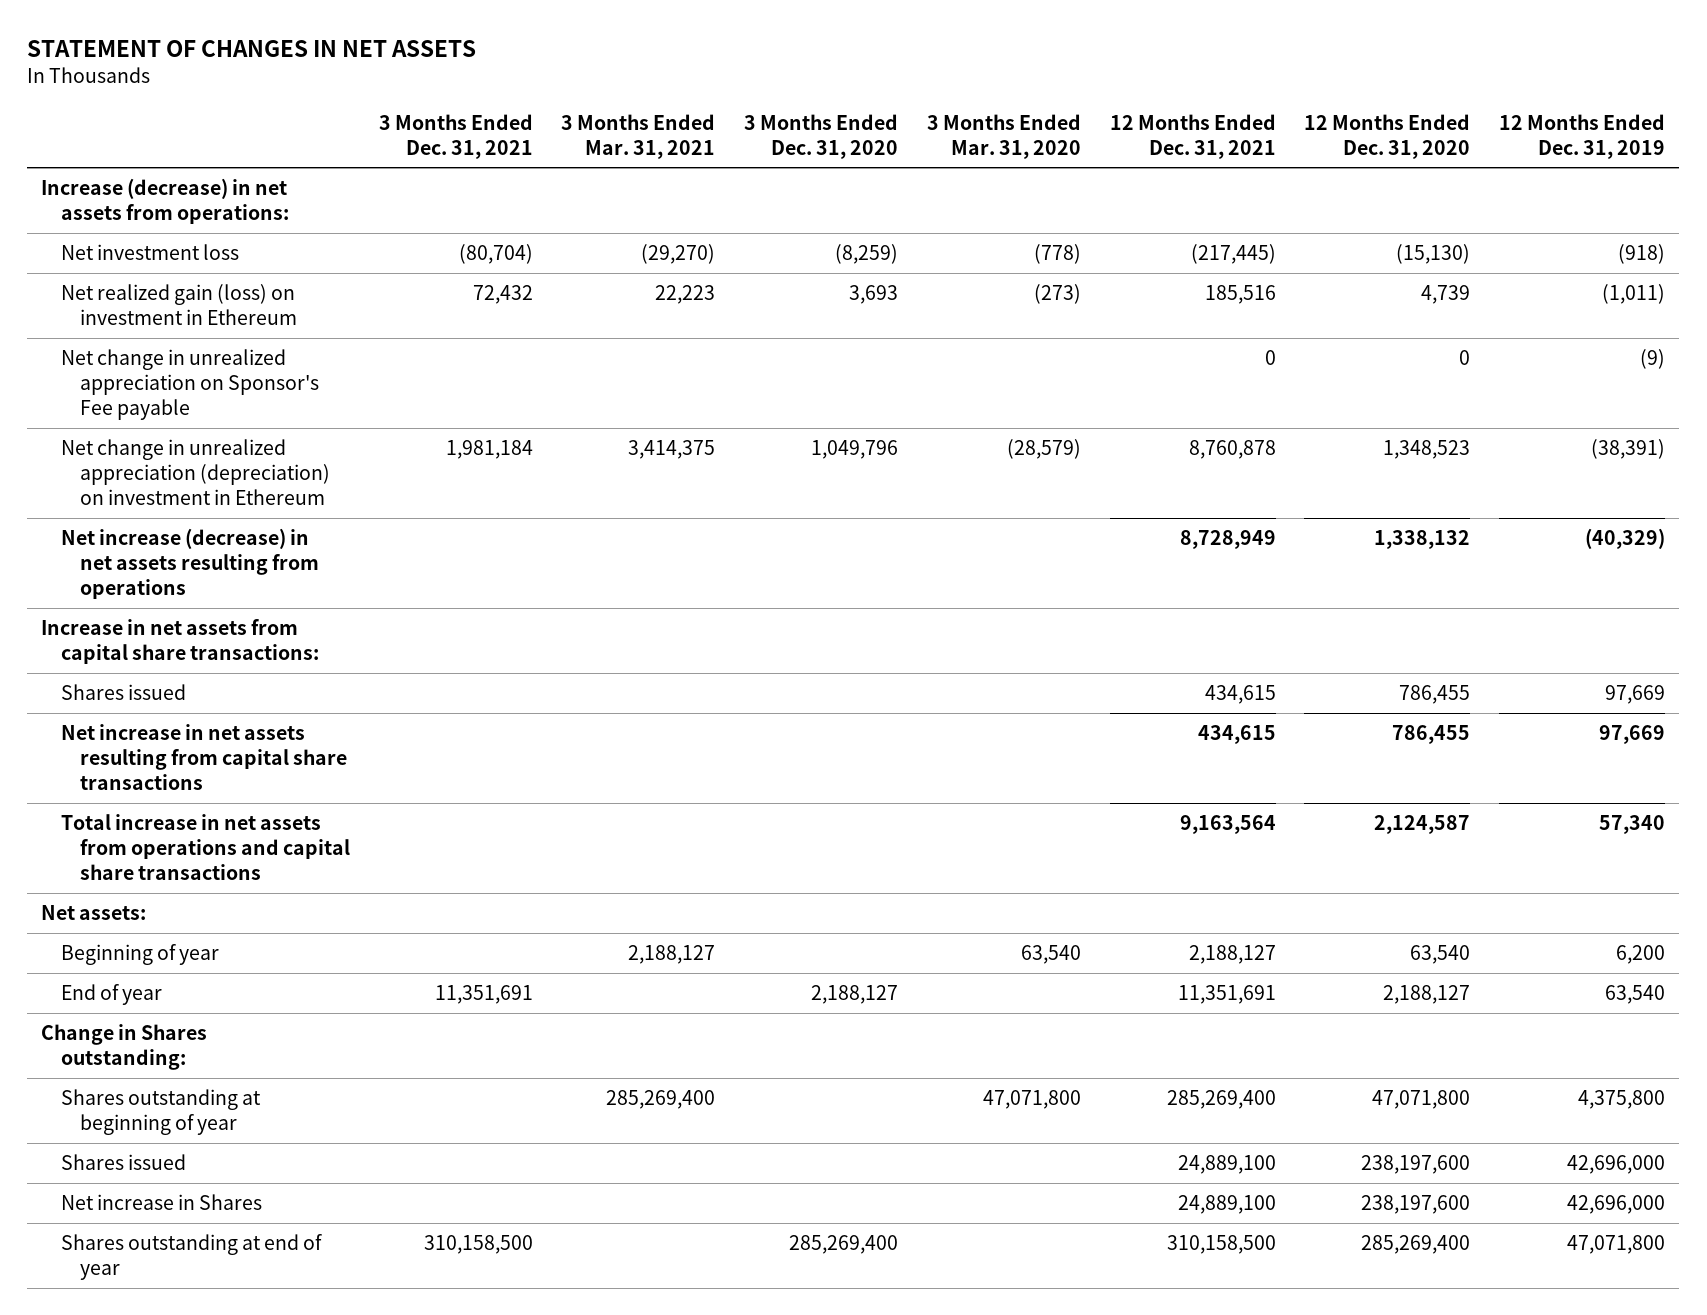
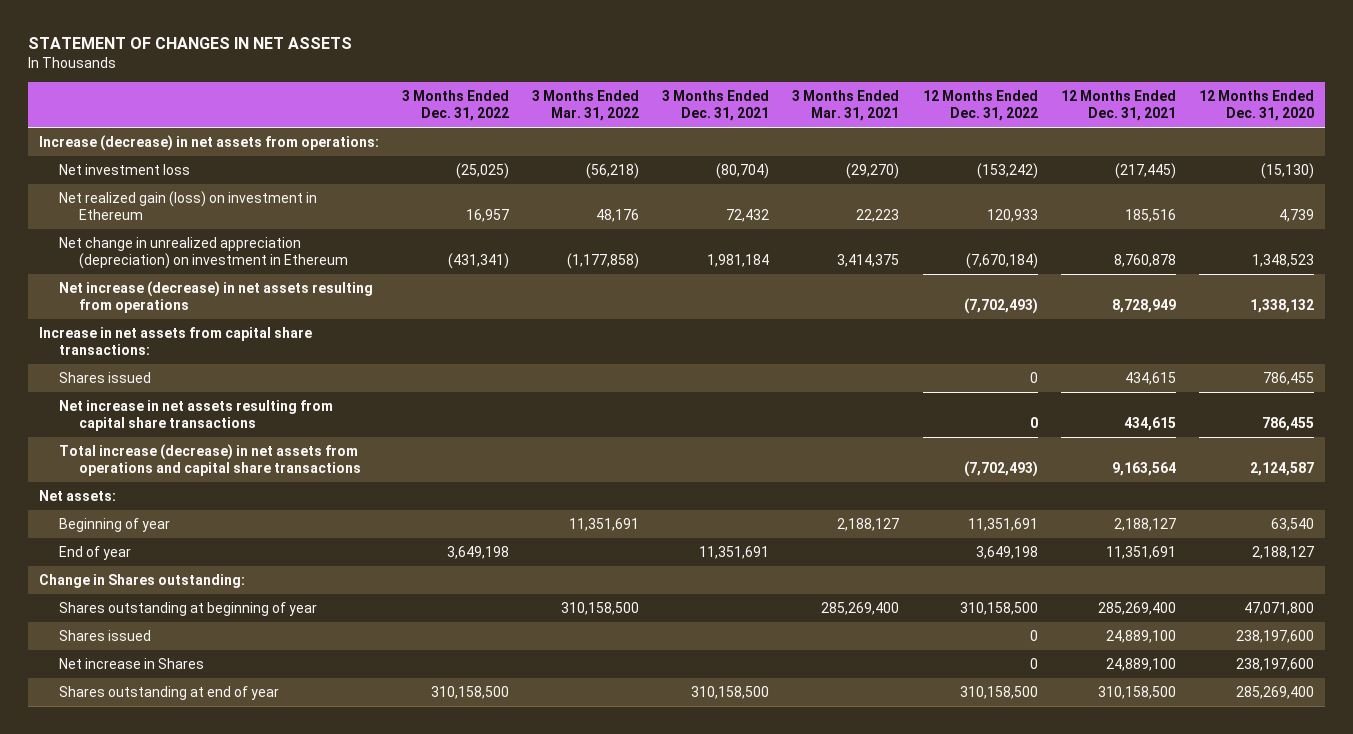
- | 3 Months Ended Dec. 31, 2021 | 3 Months Ended Mar. 31, 2021 | 3 Months Ended Dec. 31, 2020 | 3 Months Ended Mar. 31, 2020 | 12 Months Ended Dec. 31, 2021 | 12 Months Ended Dec. 31, 2020 | 12 Months Ended Dec. 31, 2019
+ | 3 Months Ended Dec. 31, 2022 | 3 Months Ended Mar. 31, 2022 | 3 Months Ended Dec. 31, 2021 | 3 Months Ended Mar. 31, 2021 | 12 Months Ended Dec. 31, 2022 | 12 Months Ended Dec. 31, 2021 | 12 Months Ended Dec. 31, 2020
- Net change in unrealized appreciation on Sponsor's Fee payable | | | | | 0 | 0 | (9)
- Total increase in net assets from operations and capital share transactions | | | | | 9,163,564 | 2,124,587 | 57,340
+ Total increase (decrease) in net assets from operations and capital share transactions | | | | | (7,702,493) | 9,163,564 | 2,124,587

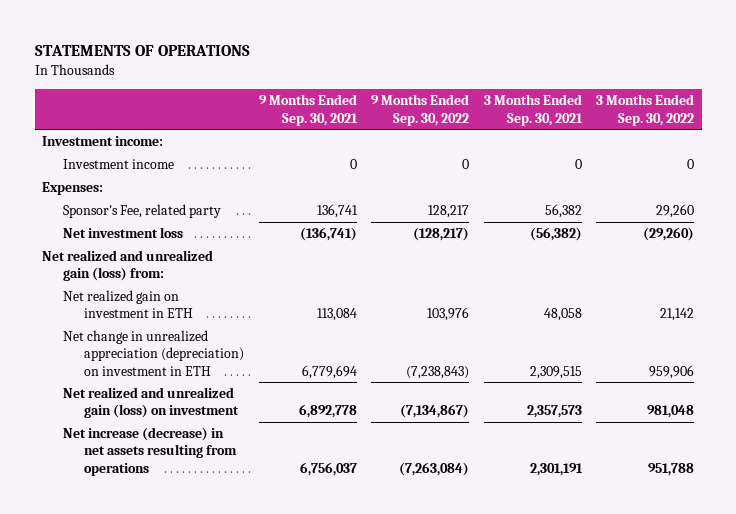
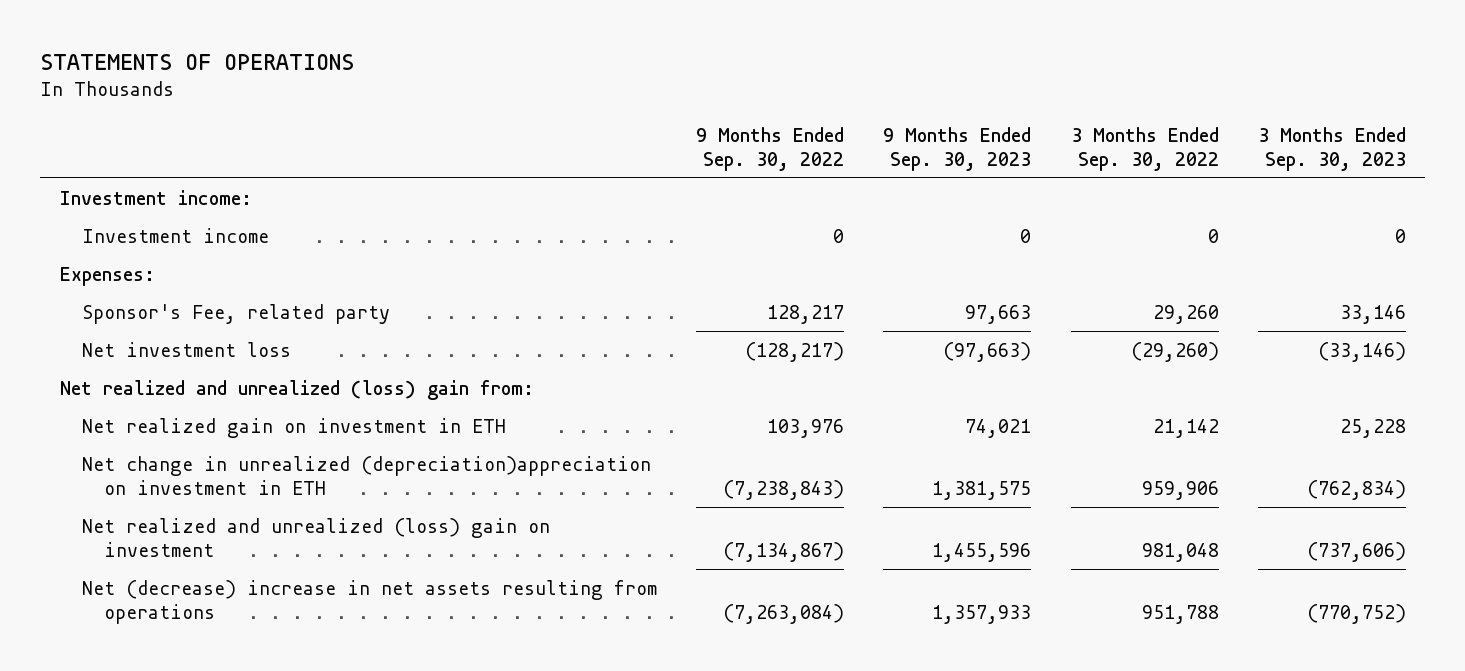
- | 9 Months Ended Sep. 30, 2021 | 9 Months Ended Sep. 30, 2022 | 3 Months Ended Sep. 30, 2021 | 3 Months Ended Sep. 30, 2022
+ | 9 Months Ended Sep. 30, 2022 | 9 Months Ended Sep. 30, 2023 | 3 Months Ended Sep. 30, 2022 | 3 Months Ended Sep. 30, 2023
- Net realized and unrealized gain (loss) from:
+ Net realized and unrealized (loss) gain from:
- Net change in unrealized appreciation (depreciation) on investment in ETH | 6,779,694 | (7,238,843) | 2,309,515 | 959,906
- Net realized and unrealized gain (loss) on investment | 6,892,778 | (7,134,867) | 2,357,573 | 981,048
- Net increase (decrease) in net assets resulting from operations | 6,756,037 | (7,263,084) | 2,301,191 | 951,788
+ Net change in unrealized (depreciation)appreciation on investment in ETH | (7,238,843) | 1,381,575 | 959,906 | (762,834)
+ Net realized and unrealized (loss) gain on investment | (7,134,867) | 1,455,596 | 981,048 | (737,606)
+ Net (decrease) increase in net assets resulting from operations | (7,263,084) | 1,357,933 | 951,788 | (770,752)

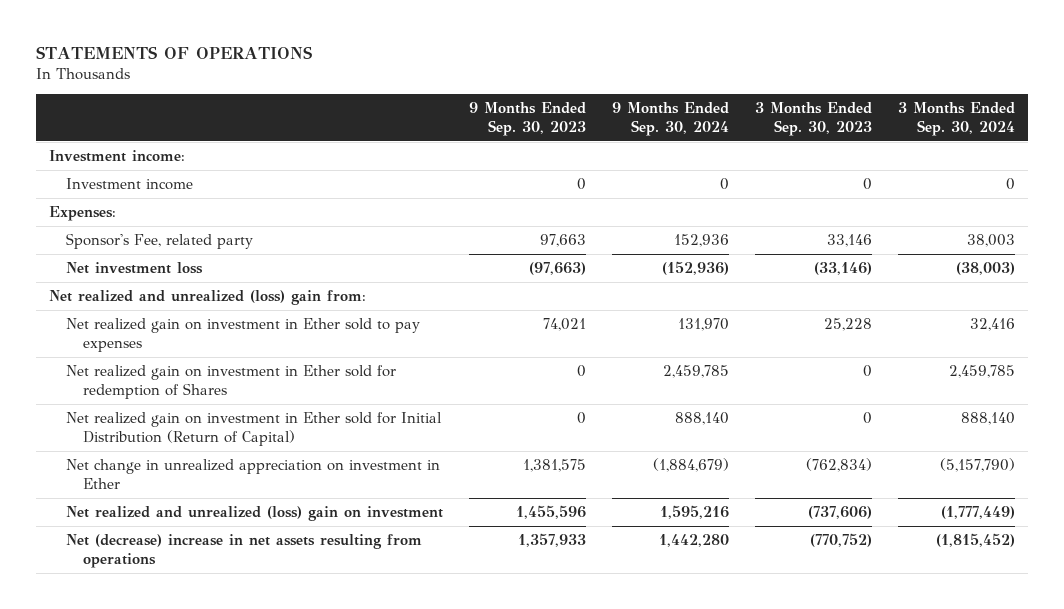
- | 9 Months Ended Sep. 30, 2022 | 9 Months Ended Sep. 30, 2023 | 3 Months Ended Sep. 30, 2022 | 3 Months Ended Sep. 30, 2023
+ | 9 Months Ended Sep. 30, 2023 | 9 Months Ended Sep. 30, 2024 | 3 Months Ended Sep. 30, 2023 | 3 Months Ended Sep. 30, 2024
- Net realized gain on investment in ETH | 103,976 | 74,021 | 21,142 | 25,228
- Net change in unrealized (depreciation)appreciation on investment in ETH | (7,238,843) | 1,381,575 | 959,906 | (762,834)
+ Net realized gain on investment in Ether sold to pay expenses | 74,021 | 131,970 | 25,228 | 32,416
+ Net realized gain on investment in Ether sold for redemption of Shares | 0 | 2,459,785 | 0 | 2,459,785
+ Net realized gain on investment in Ether sold for Initial Distribution (Return of Capital) | 0 | 888,140 | 0 | 888,140
+ Net change in unrealized appreciation on investment in Ether | 1,381,575 | (1,884,679) | (762,834) | (5,157,790)

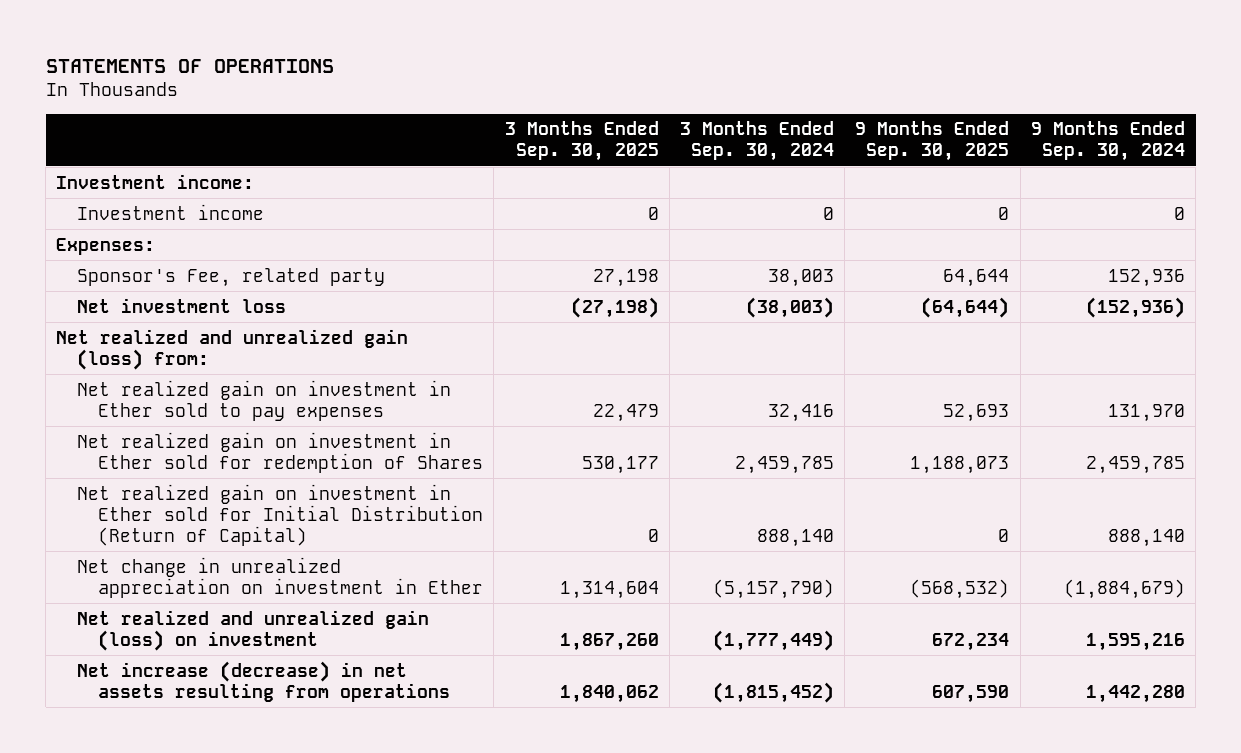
- | 9 Months Ended Sep. 30, 2023 | 9 Months Ended Sep. 30, 2024 | 3 Months Ended Sep. 30, 2023 | 3 Months Ended Sep. 30, 2024
+ | 3 Months Ended Sep. 30, 2025 | 3 Months Ended Sep. 30, 2024 | 9 Months Ended Sep. 30, 2025 | 9 Months Ended Sep. 30, 2024
- Net realized and unrealized (loss) gain from:
+ Net realized and unrealized gain (loss) from:
- Net realized and unrealized (loss) gain on investment | 1,455,596 | 1,595,216 | (737,606) | (1,777,449)
- Net (decrease) increase in net assets resulting from operations | 1,357,933 | 1,442,280 | (770,752) | (1,815,452)
+ Net realized and unrealized gain (loss) on investment | 1,867,260 | (1,777,449) | 672,234 | 1,595,216
+ Net increase (decrease) in net assets resulting from operations | 1,840,062 | (1,815,452) | 607,590 | 1,442,280

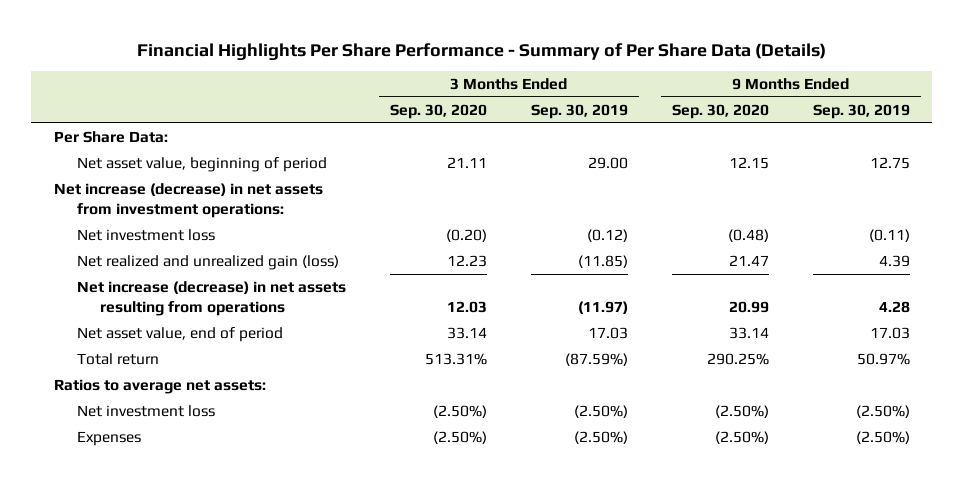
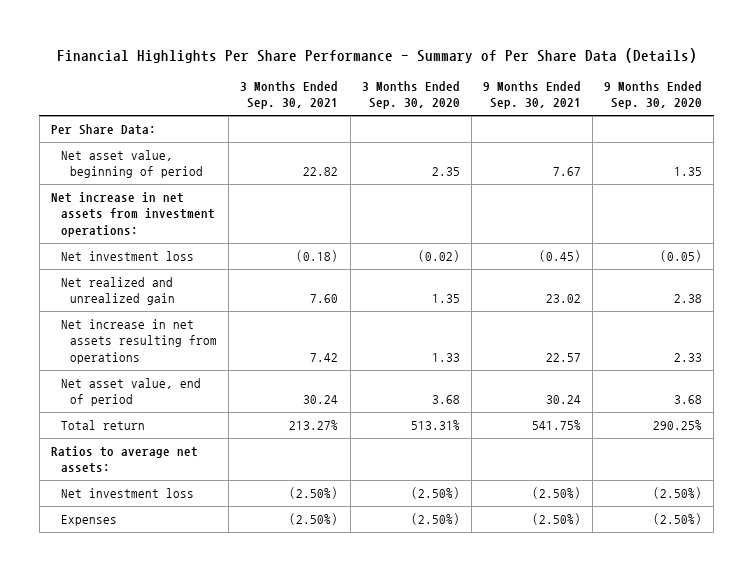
- | 3 Months Ended Sep. 30, 2020 | 3 Months Ended Sep. 30, 2019 | 9 Months Ended Sep. 30, 2020 | 9 Months Ended Sep. 30, 2019
+ | 3 Months Ended Sep. 30, 2021 | 3 Months Ended Sep. 30, 2020 | 9 Months Ended Sep. 30, 2021 | 9 Months Ended Sep. 30, 2020
- Net asset value, beginning of period | 21.11 | 29.00 | 12.15 | 12.75
- Net increase (decrease) in net assets from investment operations:
- Net investment loss | (0.20) | (0.12) | (0.48) | (0.11)
- Net realized and unrealized gain (loss) | 12.23 | (11.85) | 21.47 | 4.39
- Net increase (decrease) in net assets resulting from operations | 12.03 | (11.97) | 20.99 | 4.28
- Net asset value, end of period | 33.14 | 17.03 | 33.14 | 17.03
+ Net asset value, beginning of period | 22.82 | 2.35 | 7.67 | 1.35
+ Net increase in net assets from investment operations:
+ Net investment loss | (0.18) | (0.02) | (0.45) | (0.05)
+ Net realized and unrealized gain | 7.60 | 1.35 | 23.02 | 2.38
+ Net increase in net assets resulting from operations | 7.42 | 1.33 | 22.57 | 2.33
+ Net asset value, end of period | 30.24 | 3.68 | 30.24 | 3.68

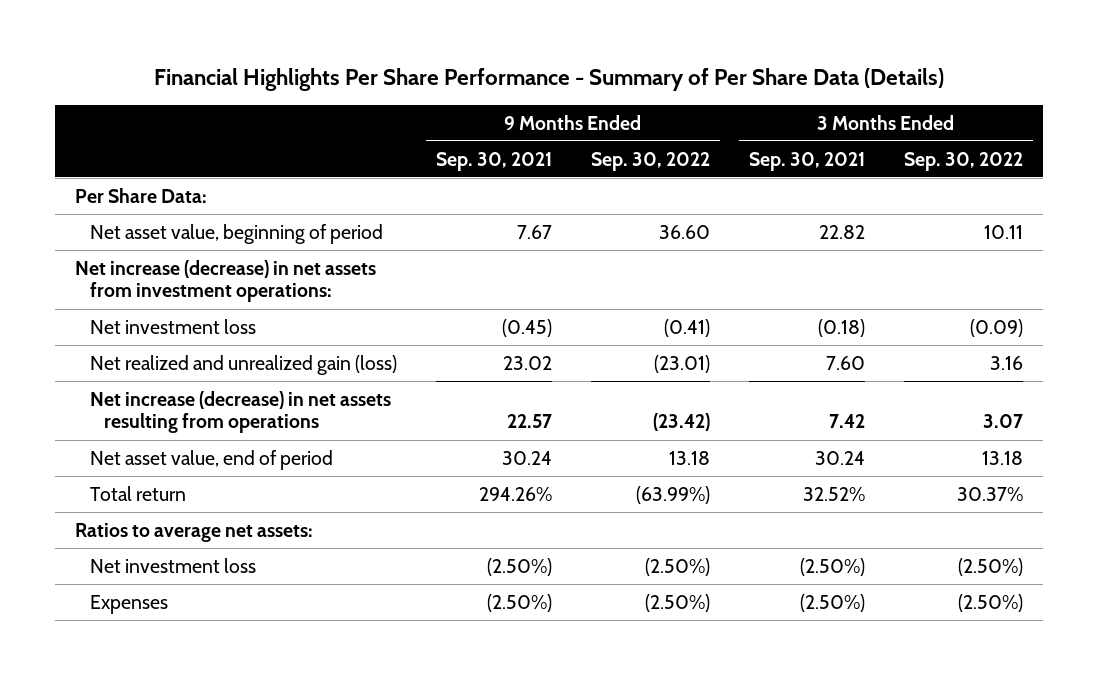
- | 3 Months Ended Sep. 30, 2021 | 3 Months Ended Sep. 30, 2020 | 9 Months Ended Sep. 30, 2021 | 9 Months Ended Sep. 30, 2020
+ | 9 Months Ended Sep. 30, 2021 | 9 Months Ended Sep. 30, 2022 | 3 Months Ended Sep. 30, 2021 | 3 Months Ended Sep. 30, 2022
- Net increase in net assets from investment operations:
+ Net increase (decrease) in net assets from investment operations:
- Net realized and unrealized gain | 7.60 | 1.35 | 23.02 | 2.38
- Net increase in net assets resulting from operations | 7.42 | 1.33 | 22.57 | 2.33
+ Net realized and unrealized gain (loss) | 23.02 | (23.01) | 7.60 | 3.16
+ Net increase (decrease) in net assets resulting from operations | 22.57 | (23.42) | 7.42 | 3.07
- Total return | 213.27% | 513.31% | 541.75% | 290.25%
+ Total return | 294.26% | (63.99%) | 32.52% | 30.37%

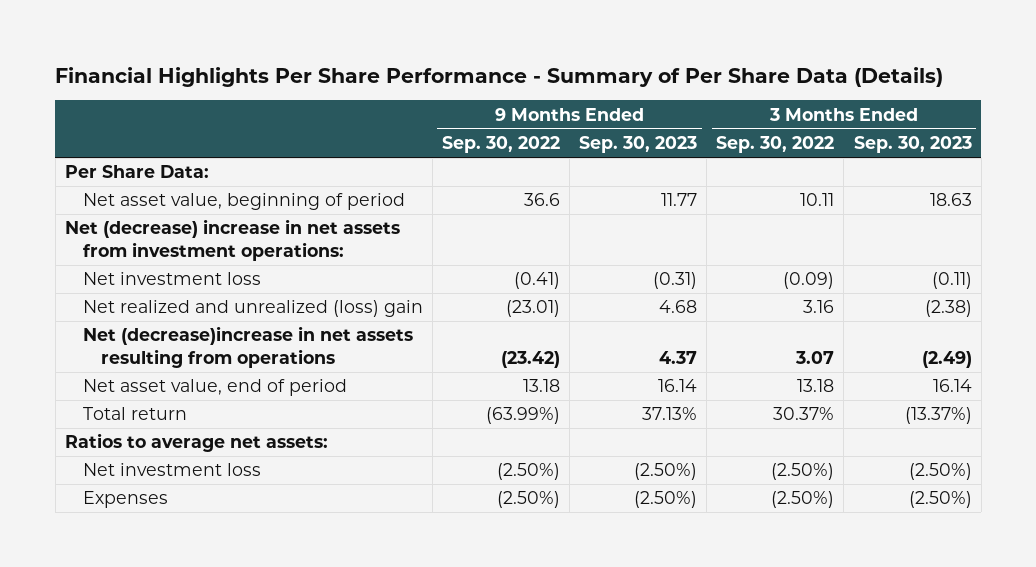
- | 9 Months Ended Sep. 30, 2021 | 9 Months Ended Sep. 30, 2022 | 3 Months Ended Sep. 30, 2021 | 3 Months Ended Sep. 30, 2022
+ | 9 Months Ended Sep. 30, 2022 | 9 Months Ended Sep. 30, 2023 | 3 Months Ended Sep. 30, 2022 | 3 Months Ended Sep. 30, 2023
- Net asset value, beginning of period | 7.67 | 36.60 | 22.82 | 10.11
- Net increase (decrease) in net assets from investment operations:
+ Net asset value, beginning of period | 36.6 | 11.77 | 10.11 | 18.63
+ Net (decrease) increase in net assets from investment operations:
- Net realized and unrealized gain (loss) | 23.02 | (23.01) | 7.60 | 3.16
- Net increase (decrease) in net assets resulting from operations | 22.57 | (23.42) | 7.42 | 3.07
+ Net realized and unrealized (loss) gain | (23.01) | 4.68 | 3.16 | (2.38)
+ Net (decrease)increase in net assets resulting from operations | (23.42) | 4.37 | 3.07 | (2.49)

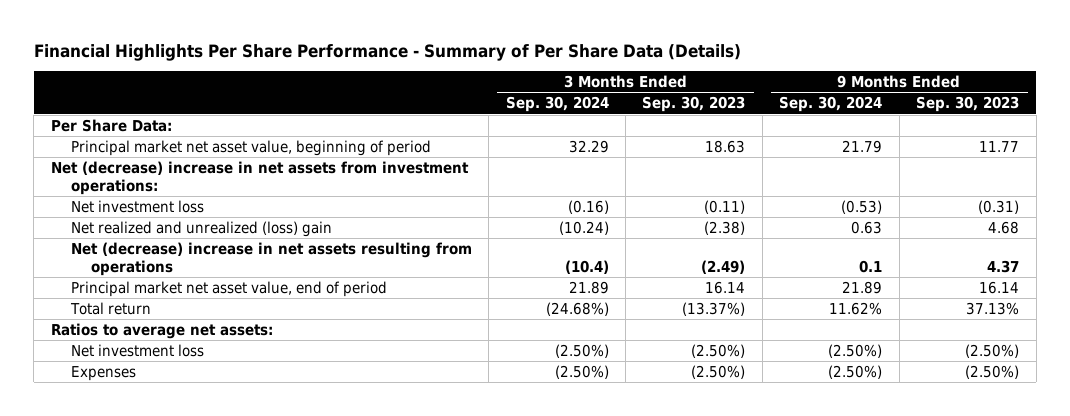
- | 9 Months Ended Sep. 30, 2022 | 9 Months Ended Sep. 30, 2023 | 3 Months Ended Sep. 30, 2022 | 3 Months Ended Sep. 30, 2023
+ | 3 Months Ended Sep. 30, 2024 | 3 Months Ended Sep. 30, 2023 | 9 Months Ended Sep. 30, 2024 | 9 Months Ended Sep. 30, 2023
- Net asset value, beginning of period | 36.6 | 11.77 | 10.11 | 18.63
+ Principal market net asset value, beginning of period | 32.29 | 18.63 | 21.79 | 11.77
- Net (decrease)increase in net assets resulting from operations | (23.42) | 4.37 | 3.07 | (2.49)
- Net asset value, end of period | 13.18 | 16.14 | 13.18 | 16.14
+ Net (decrease) increase in net assets resulting from operations | (10.4) | (2.49) | 0.1 | 4.37
+ Principal market net asset value, end of period | 21.89 | 16.14 | 21.89 | 16.14

